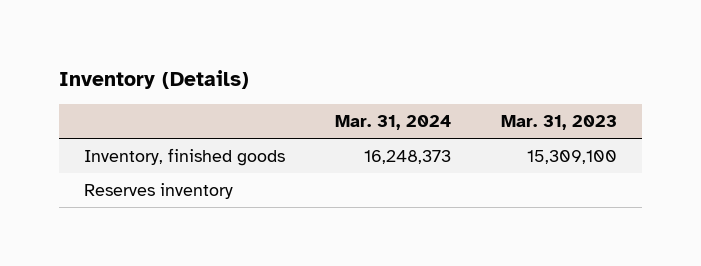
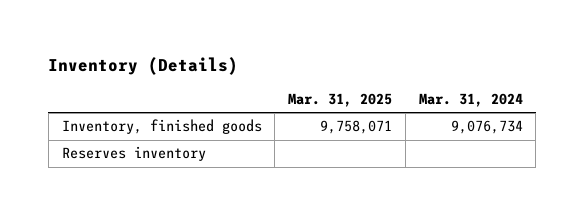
- | Mar. 31, 2024 | Mar. 31, 2023
+ | Mar. 31, 2025 | Mar. 31, 2024
- Inventory, finished goods | 16,248,373 | 15,309,100
+ Inventory, finished goods | 9,758,071 | 9,076,734

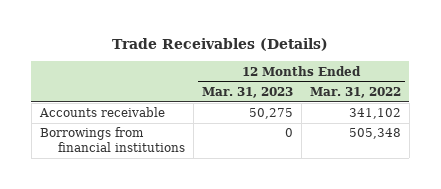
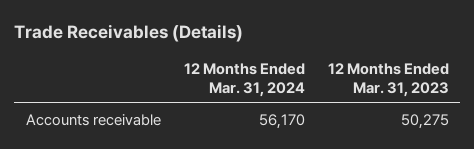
- | 12 Months Ended Mar. 31, 2023 | 12 Months Ended Mar. 31, 2022
+ | 12 Months Ended Mar. 31, 2024 | 12 Months Ended Mar. 31, 2023
- Borrowings from financial institutions | 0 | 505,348

